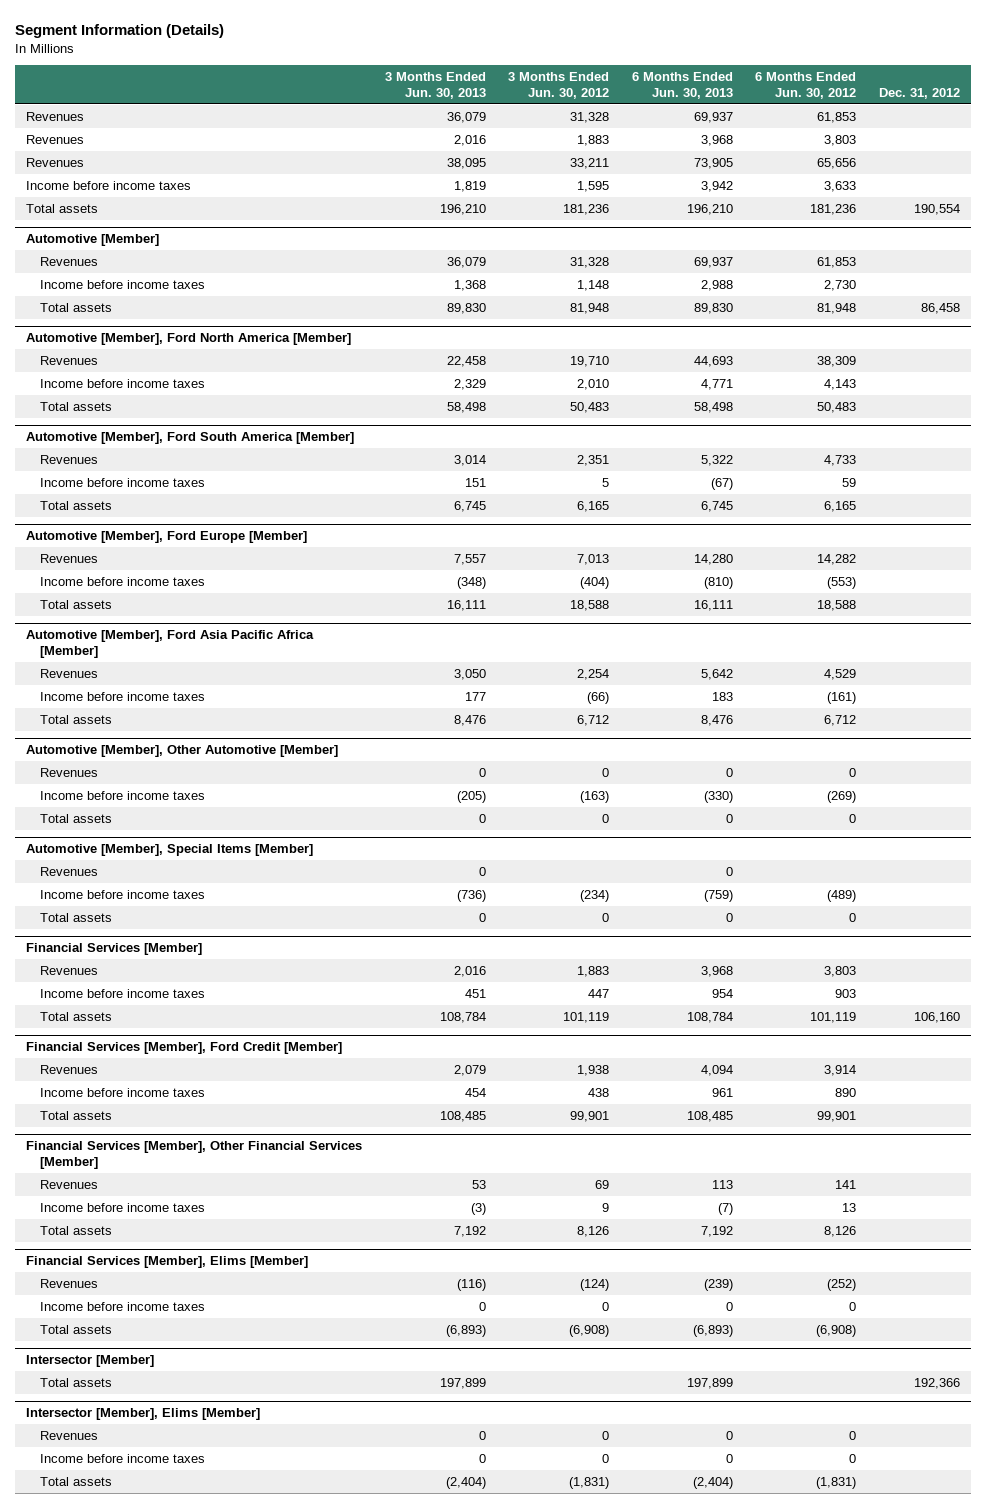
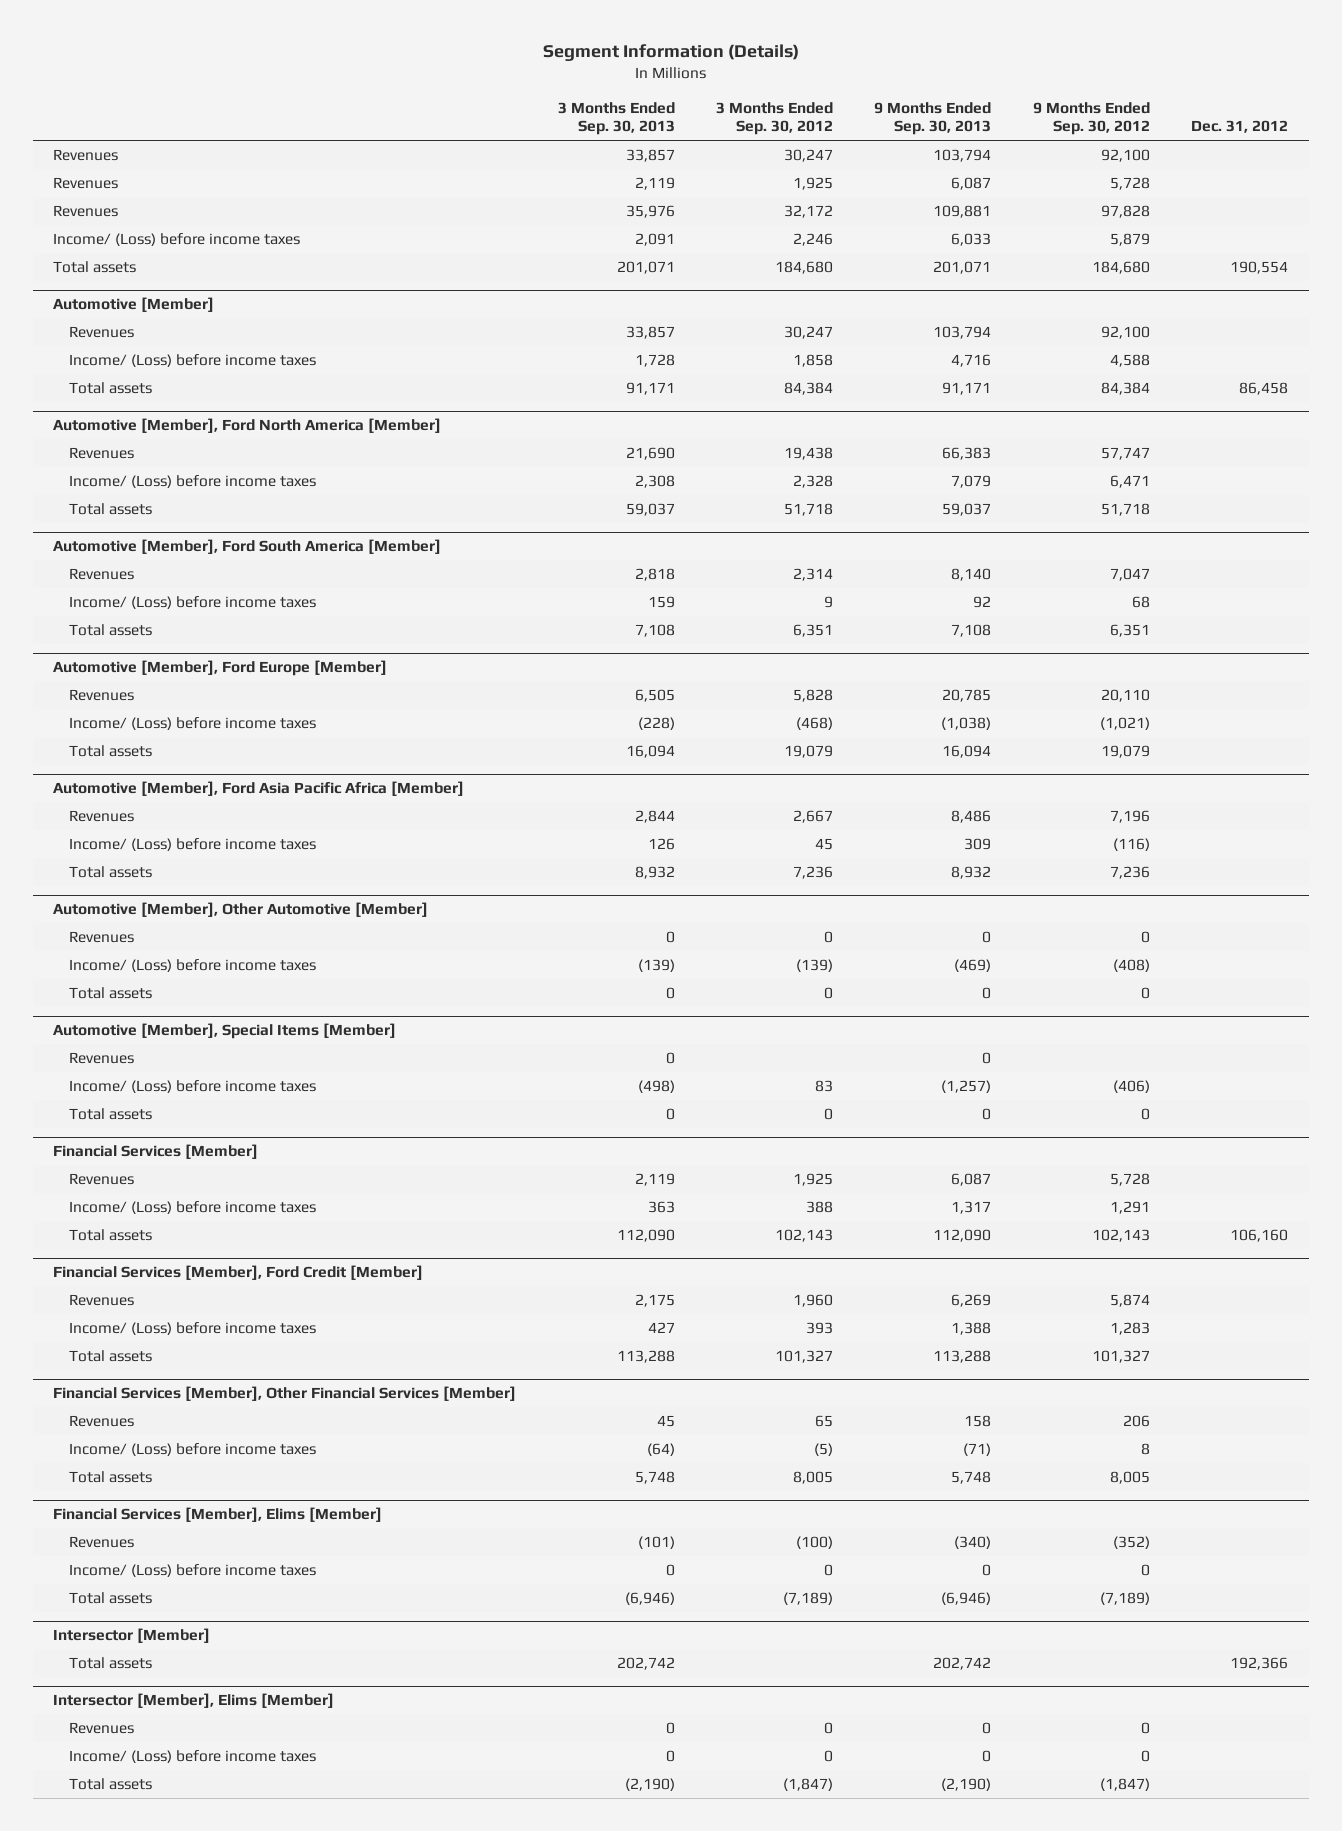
- | 3 Months Ended Jun. 30, 2013 | 3 Months Ended Jun. 30, 2012 | 6 Months Ended Jun. 30, 2013 | 6 Months Ended Jun. 30, 2012 | Dec. 31, 2012
+ | 3 Months Ended Sep. 30, 2013 | 3 Months Ended Sep. 30, 2012 | 9 Months Ended Sep. 30, 2013 | 9 Months Ended Sep. 30, 2012 | Dec. 31, 2012
- Income before income taxes | 1,819 | 1,595 | 3,942 | 3,633 |
+ Income/ (Loss) before income taxes | 2,091 | 2,246 | 6,033 | 5,879 |
@ Automotive [Member]
- Income before income taxes | 1,368 | 1,148 | 2,988 | 2,730 |
+ Income/ (Loss) before income taxes | 1,728 | 1,858 | 4,716 | 4,588 |
@ Automotive [Member], Ford North America [Member]
- Income before income taxes | 2,329 | 2,010 | 4,771 | 4,143 |
+ Income/ (Loss) before income taxes | 2,308 | 2,328 | 7,079 | 6,471 |
@ Automotive [Member], Ford South America [Member]
- Income before income taxes | 151 | 5 | (67) | 59 |
+ Income/ (Loss) before income taxes | 159 | 9 | 92 | 68 |
@ Automotive [Member], Ford Europe [Member]
- Income before income taxes | (348) | (404) | (810) | (553) |
+ Income/ (Loss) before income taxes | (228) | (468) | (1,038) | (1,021) |
@ Automotive [Member], Ford Asia Pacific Africa [Member]
- Income before income taxes | 177 | (66) | 183 | (161) |
+ Income/ (Loss) before income taxes | 126 | 45 | 309 | (116) |
@ Automotive [Member], Other Automotive [Member]
- Income before income taxes | (205) | (163) | (330) | (269) |
+ Income/ (Loss) before income taxes | (139) | (139) | (469) | (408) |
@ Automotive [Member], Special Items [Member]
- Income before income taxes | (736) | (234) | (759) | (489) |
+ Income/ (Loss) before income taxes | (498) | 83 | (1,257) | (406) |
@ Financial Services [Member]
- Income before income taxes | 451 | 447 | 954 | 903 |
+ Income/ (Loss) before income taxes | 363 | 388 | 1,317 | 1,291 |
@ Financial Services [Member], Ford Credit [Member]
- Income before income taxes | 454 | 438 | 961 | 890 |
+ Income/ (Loss) before income taxes | 427 | 393 | 1,388 | 1,283 |
@ Financial Services [Member], Other Financial Services [Member]
- Income before income taxes | (3) | 9 | (7) | 13 |
+ Income/ (Loss) before income taxes | (64) | (5) | (71) | 8 |
@ Financial Services [Member], Elims [Member]
- Income before income taxes | 0 | 0 | 0 | 0 |
+ Income/ (Loss) before income taxes | 0 | 0 | 0 | 0 |
@ Intersector [Member], Elims [Member]
- Income before income taxes | 0 | 0 | 0 | 0 |
+ Income/ (Loss) before income taxes | 0 | 0 | 0 | 0 |

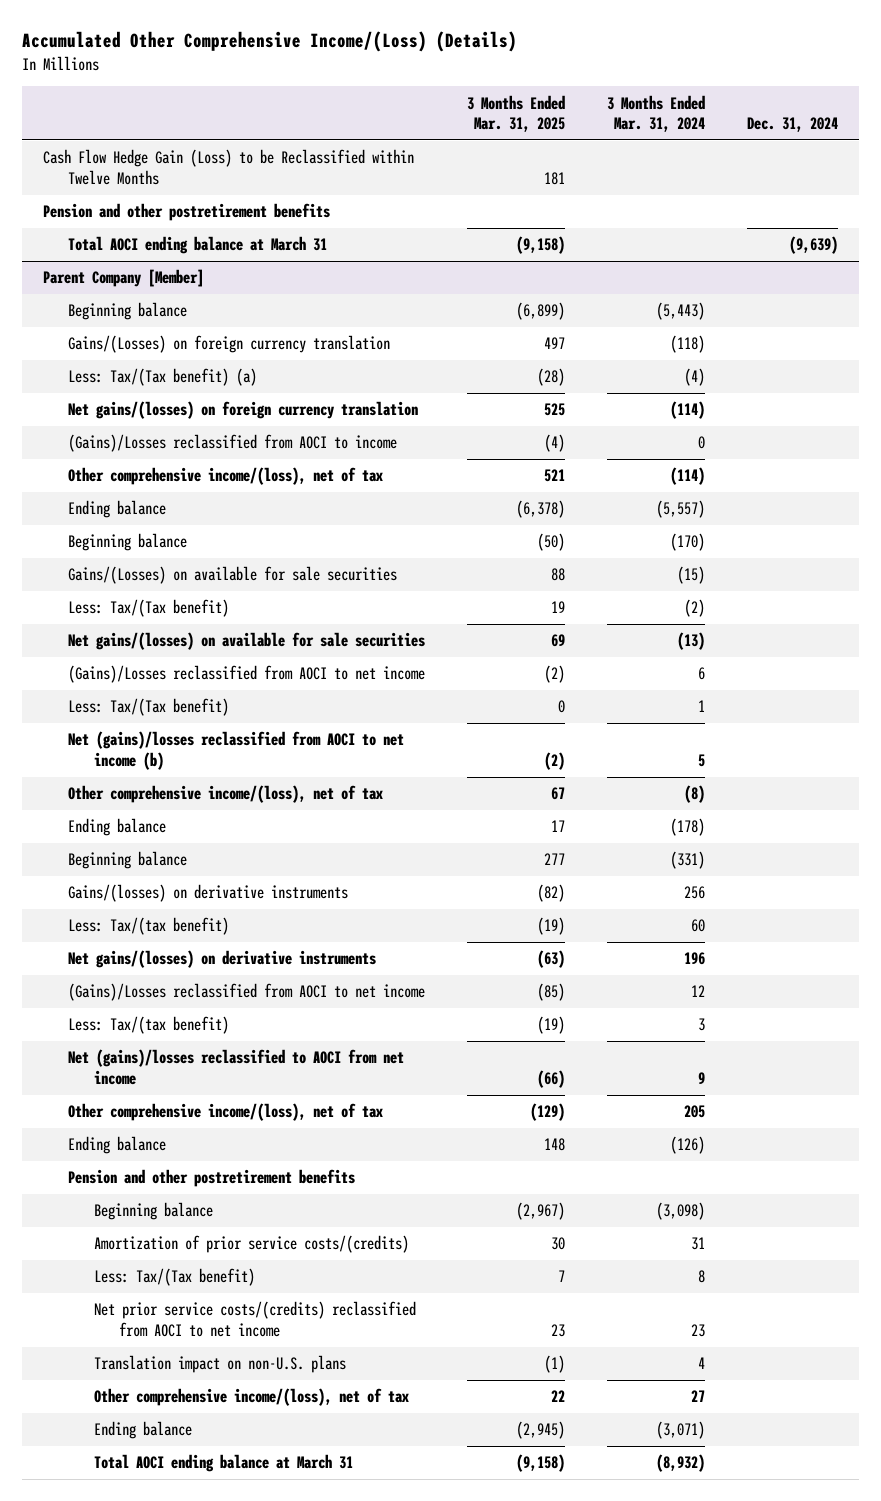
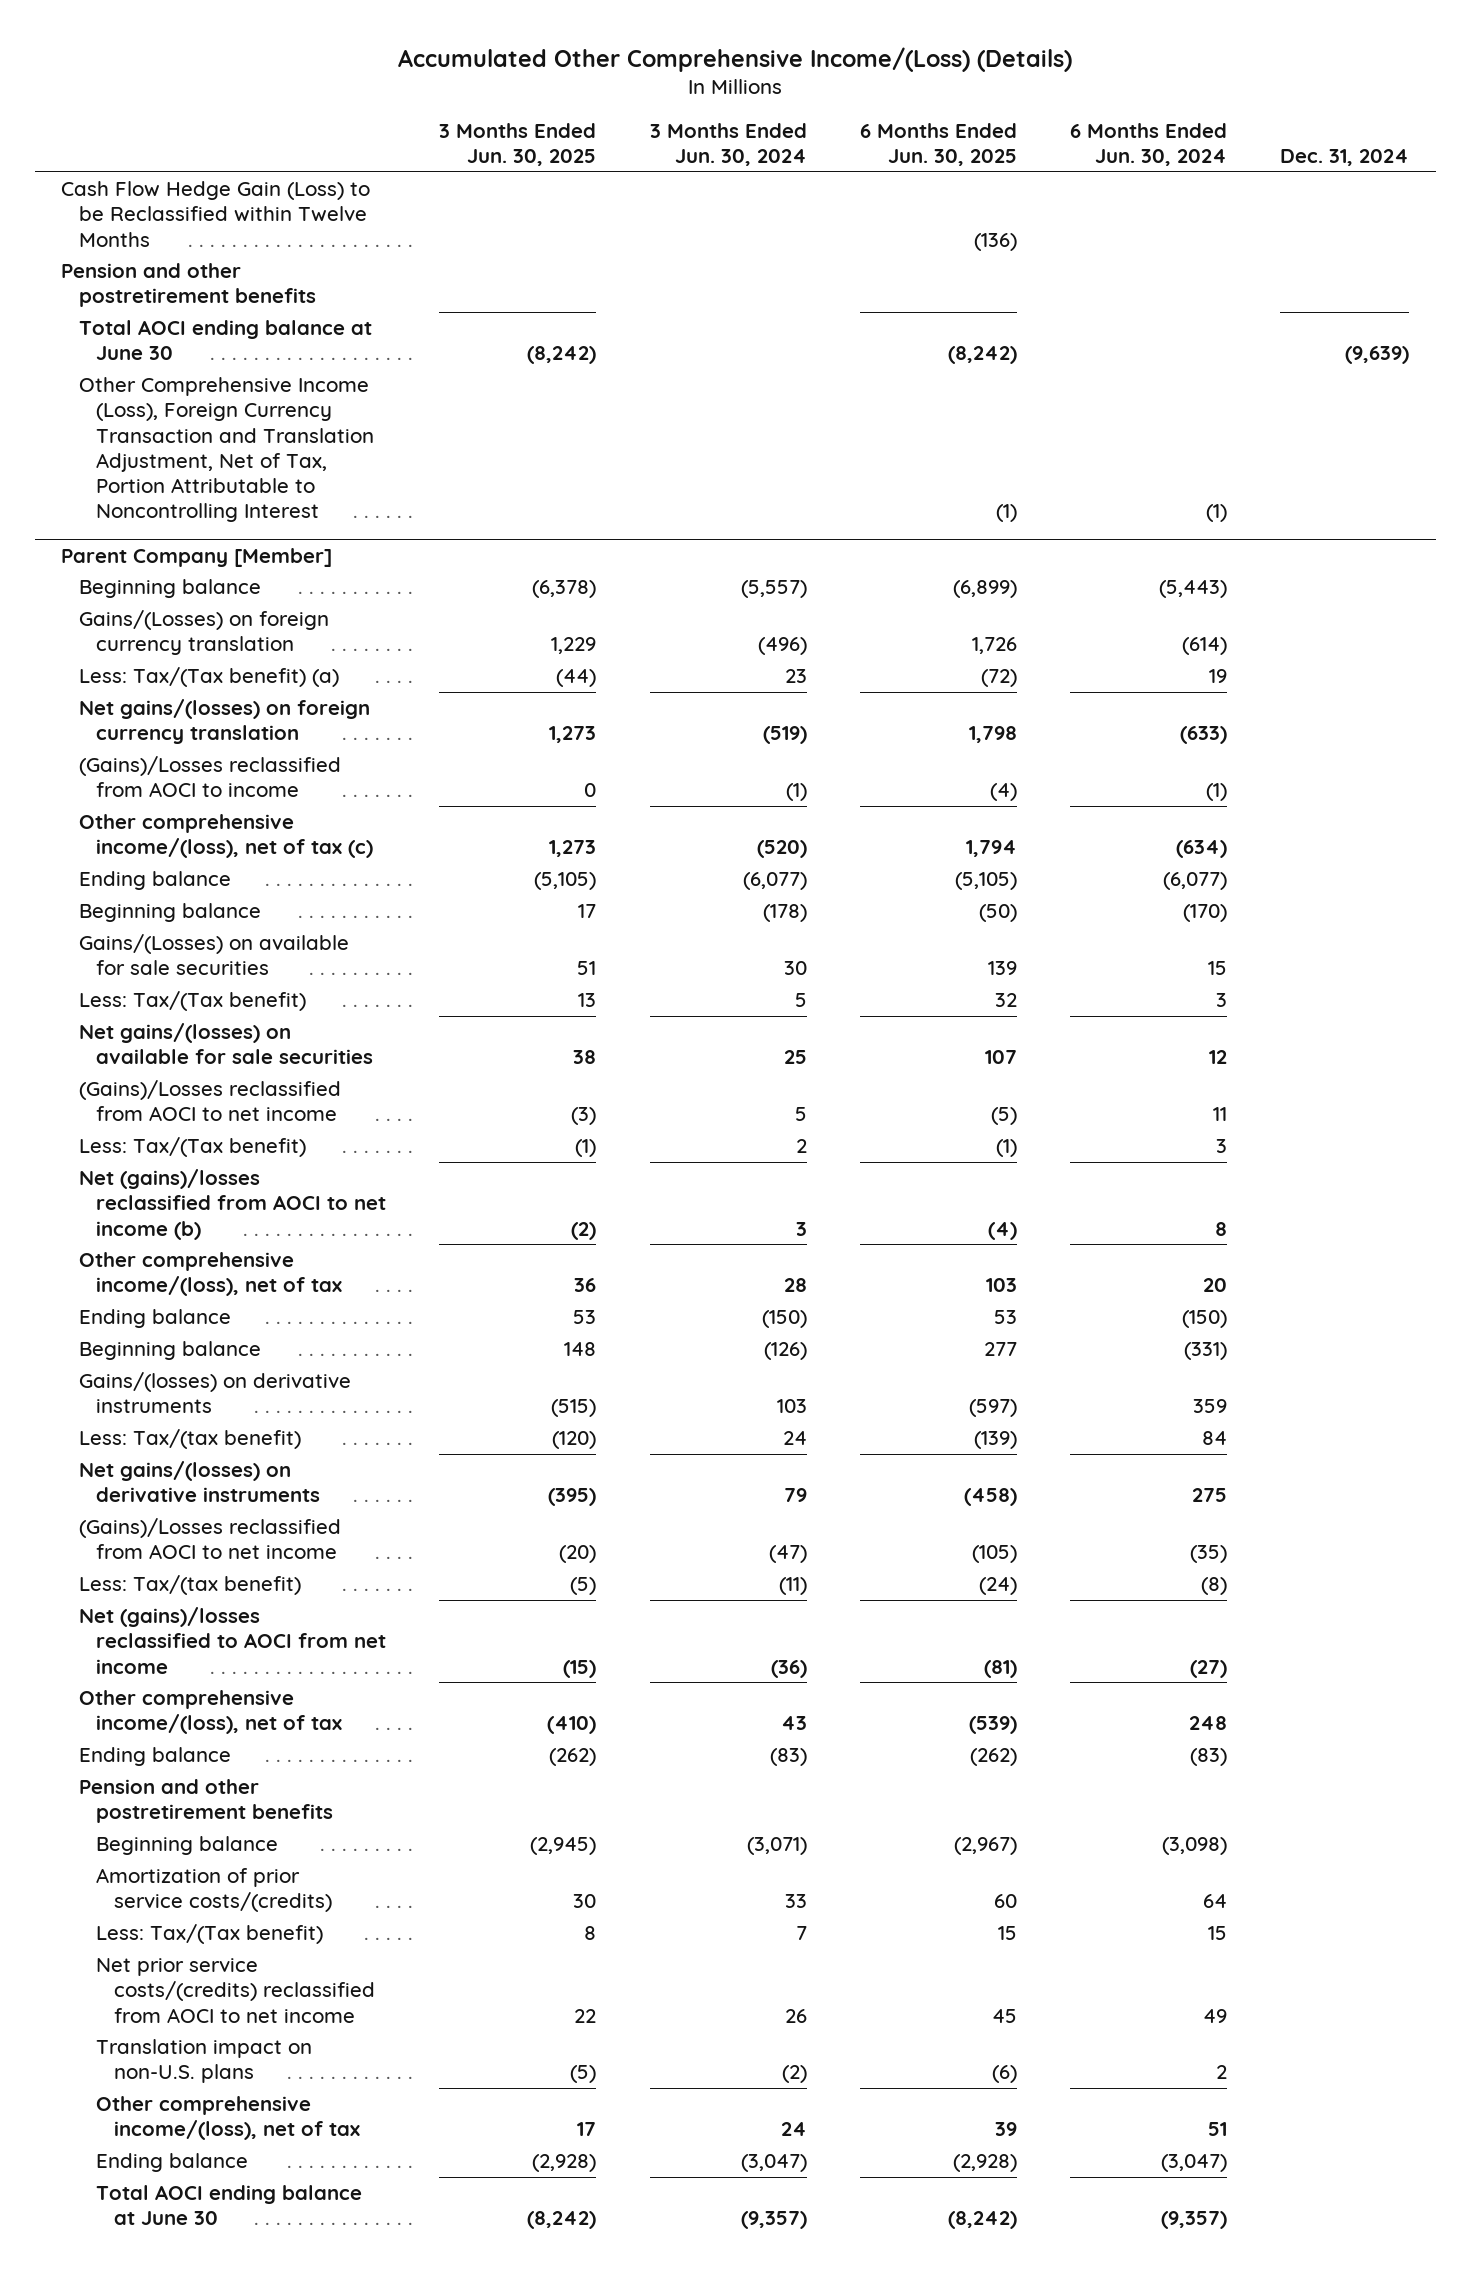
- | 3 Months Ended Mar. 31, 2025 | 3 Months Ended Mar. 31, 2024 | Dec. 31, 2024
+ | 3 Months Ended Jun. 30, 2025 | 3 Months Ended Jun. 30, 2024 | 6 Months Ended Jun. 30, 2025 | 6 Months Ended Jun. 30, 2024 | Dec. 31, 2024
- Total AOCI ending balance at March 31 | (9,158) | | (9,639)
+ Total AOCI ending balance at June 30 | (8,242) | | (8,242) | | (9,639)
+ Other Comprehensive Income (Loss), Foreign Currency Transaction and Translation Adjustment, Net of Tax, Portion Attributable to Noncontrolling Interest | | | (1) | (1) |
@ Parent Company [Member]
- Other comprehensive income/(loss), net of tax | 521 | (114) |
+ Other comprehensive income/(loss), net of tax (c) | 1,273 | (520) | 1,794 | (634) |
- Total AOCI ending balance at March 31 | (9,158) | (8,932) |
+ Total AOCI ending balance at June 30 | (8,242) | (9,357) | (8,242) | (9,357) |

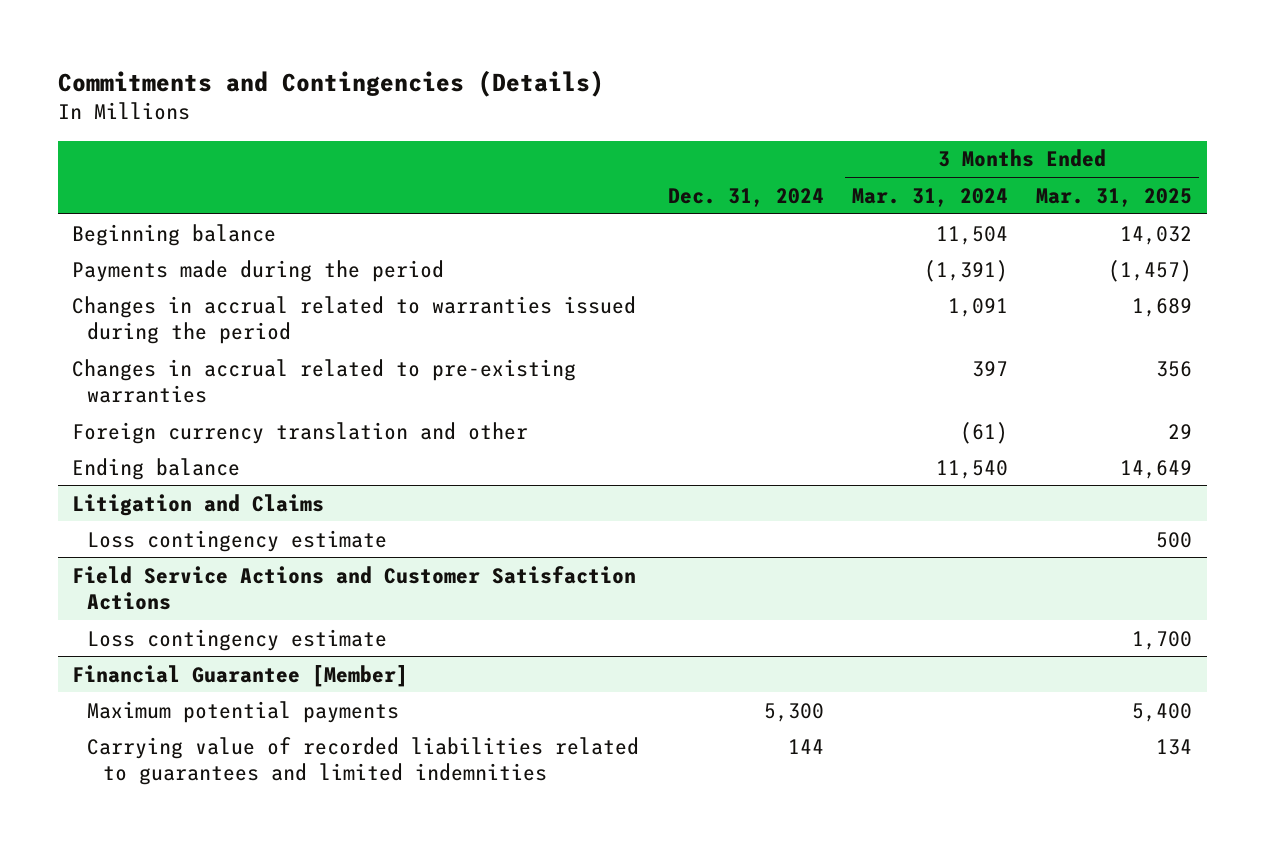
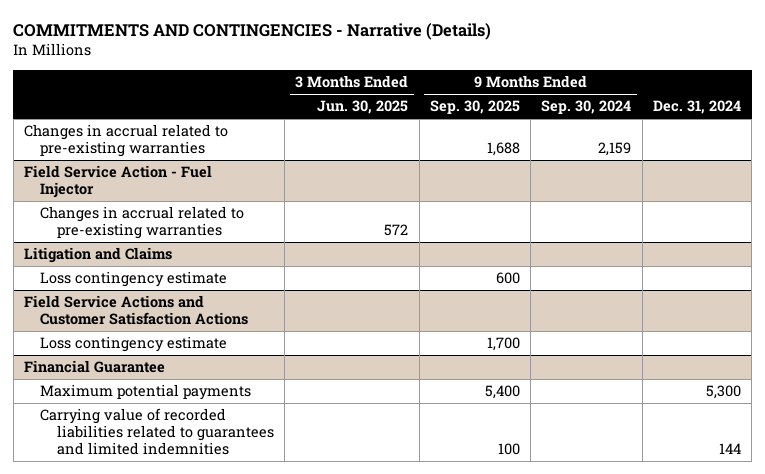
- Commitments and Contingencies (Details)
+ COMMITMENTS AND CONTINGENCIES - Narrative (Details)
- | Dec. 31, 2024 | 3 Months Ended Mar. 31, 2024 | 3 Months Ended Mar. 31, 2025
+ | 3 Months Ended Jun. 30, 2025 | 9 Months Ended Sep. 30, 2025 | 9 Months Ended Sep. 30, 2024 | Dec. 31, 2024
- Beginning balance | | 11,504 | 14,032
- Payments made during the period | | (1,391) | (1,457)
- Changes in accrual related to warranties issued during the period | | 1,091 | 1,689
- Foreign currency translation and other | | (61) | 29
- Ending balance | | 11,540 | 14,649
+ Field Service Action - Fuel Injector
+ Changes in accrual related to pre-existing warranties | 572 | | |
- Financial Guarantee [Member]
+ Financial Guarantee

